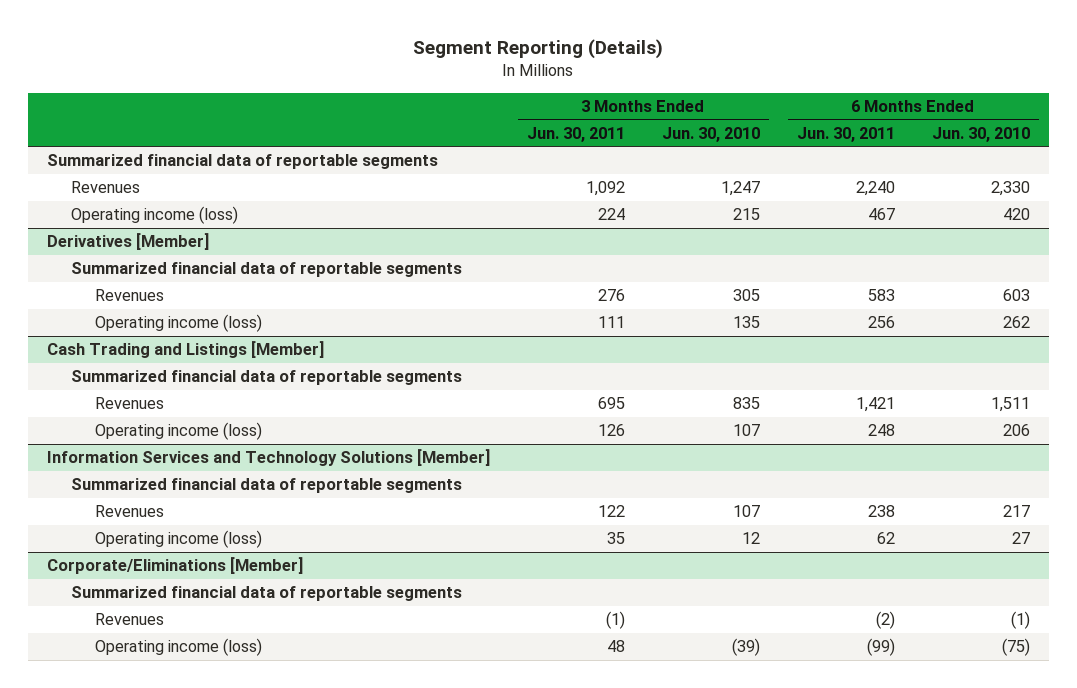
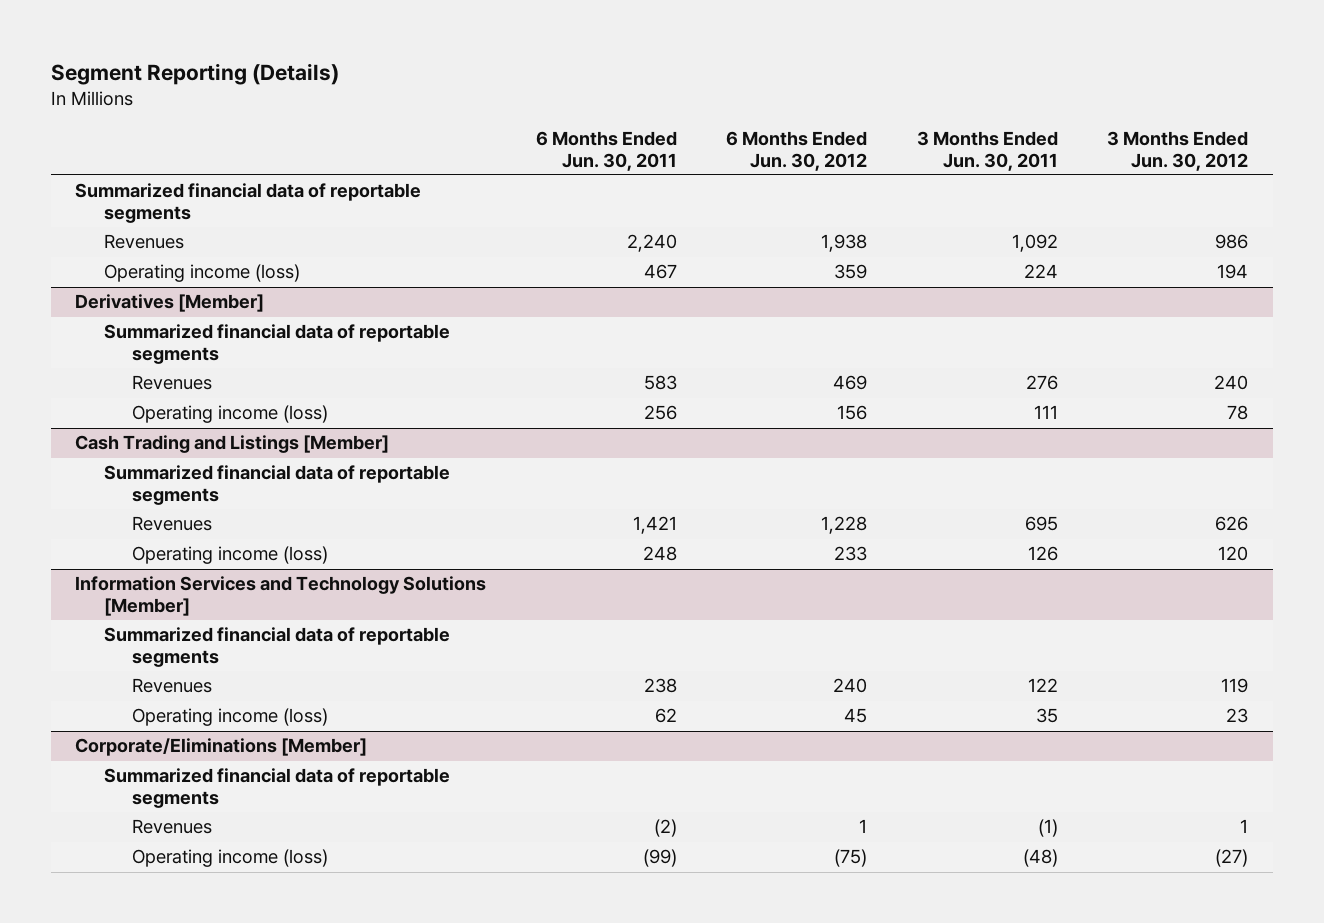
- | 3 Months Ended Jun. 30, 2011 | 3 Months Ended Jun. 30, 2010 | 6 Months Ended Jun. 30, 2011 | 6 Months Ended Jun. 30, 2010
+ | 6 Months Ended Jun. 30, 2011 | 6 Months Ended Jun. 30, 2012 | 3 Months Ended Jun. 30, 2011 | 3 Months Ended Jun. 30, 2012
@ Corporate/Eliminations [Member]
- Operating income (loss) | 48 | (39) | (99) | (75)
+ Operating income (loss) | (99) | (75) | (48) | (27)

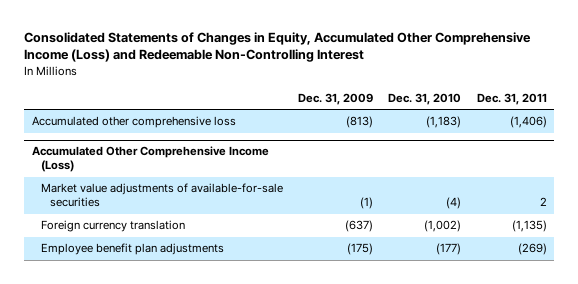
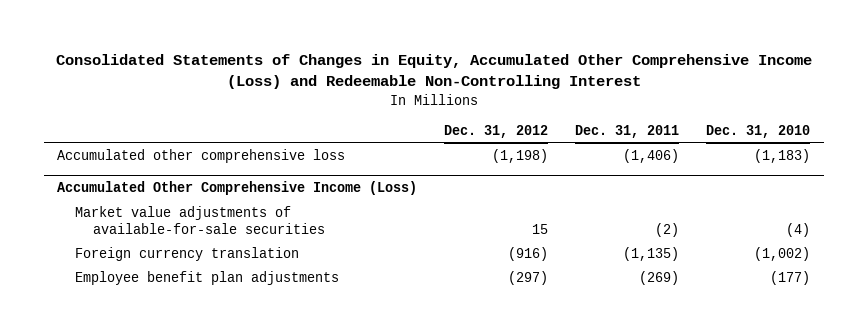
- | Dec. 31, 2009 | Dec. 31, 2010 | Dec. 31, 2011
+ | Dec. 31, 2012 | Dec. 31, 2011 | Dec. 31, 2010
@ Accumulated Other Comprehensive Income (Loss)
- Market value adjustments of available-for-sale securities | (1) | (4) | 2
+ Market value adjustments of available-for-sale securities | 15 | (2) | (4)

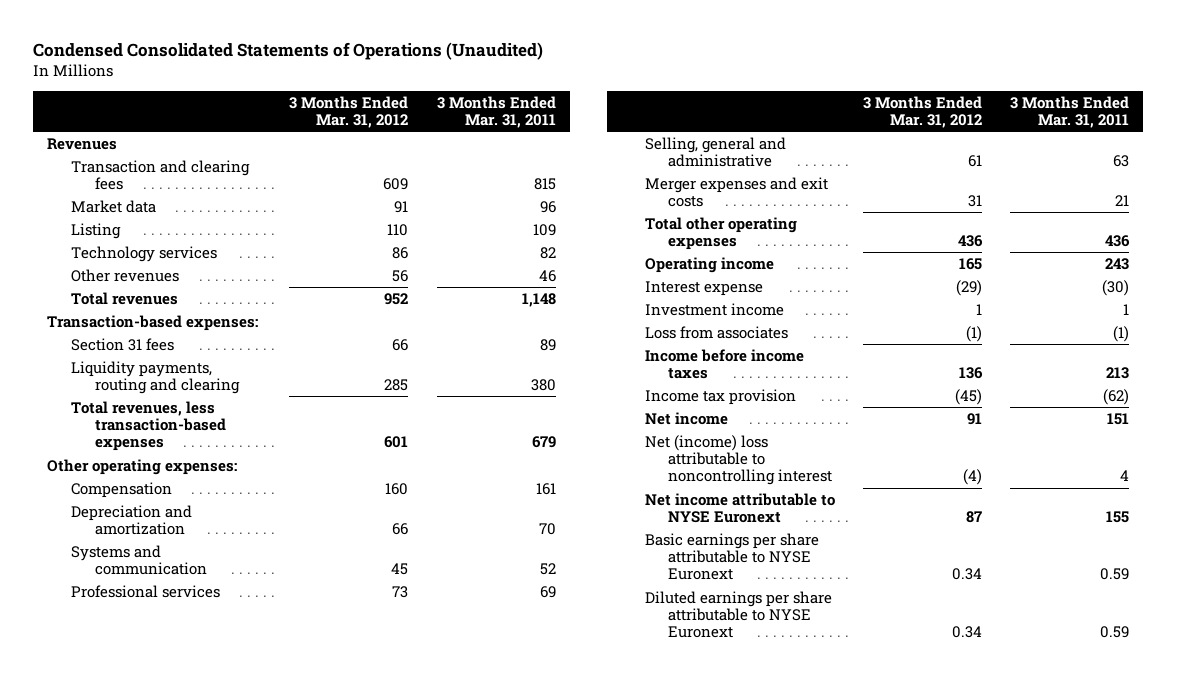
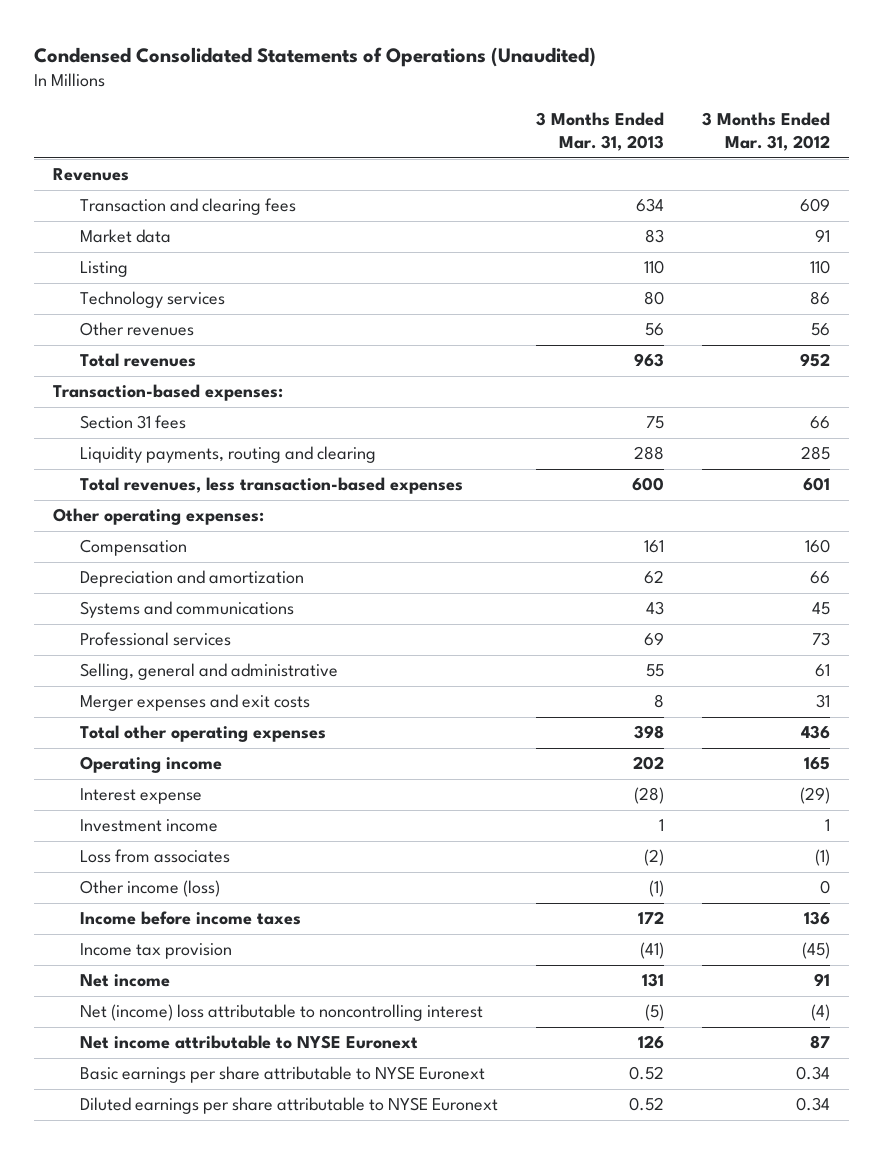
- | 3 Months Ended Mar. 31, 2012 | 3 Months Ended Mar. 31, 2011
+ | 3 Months Ended Mar. 31, 2013 | 3 Months Ended Mar. 31, 2012
- Systems and communication | 45 | 52
+ Systems and communications | 43 | 45
+ Other income (loss) | (1) | 0

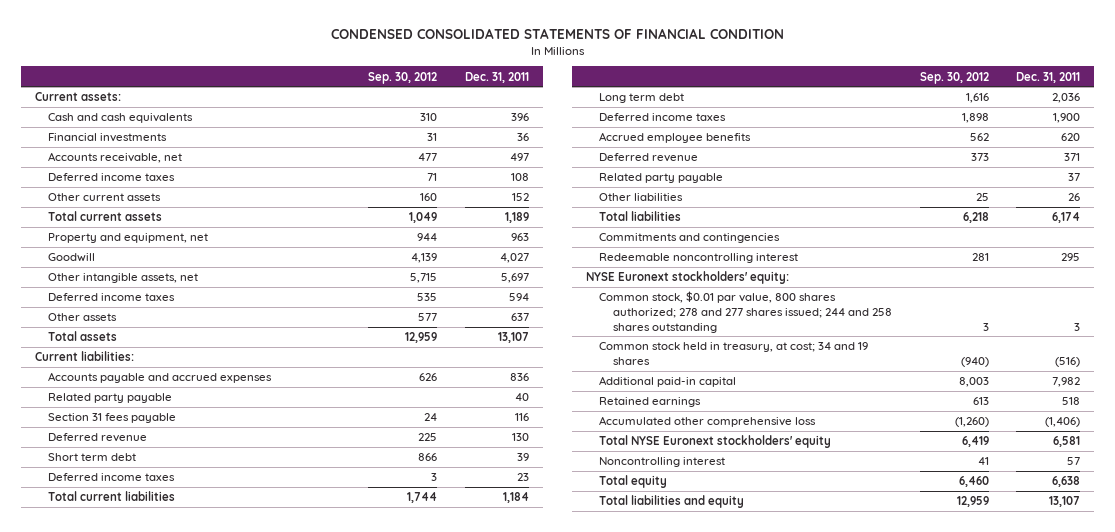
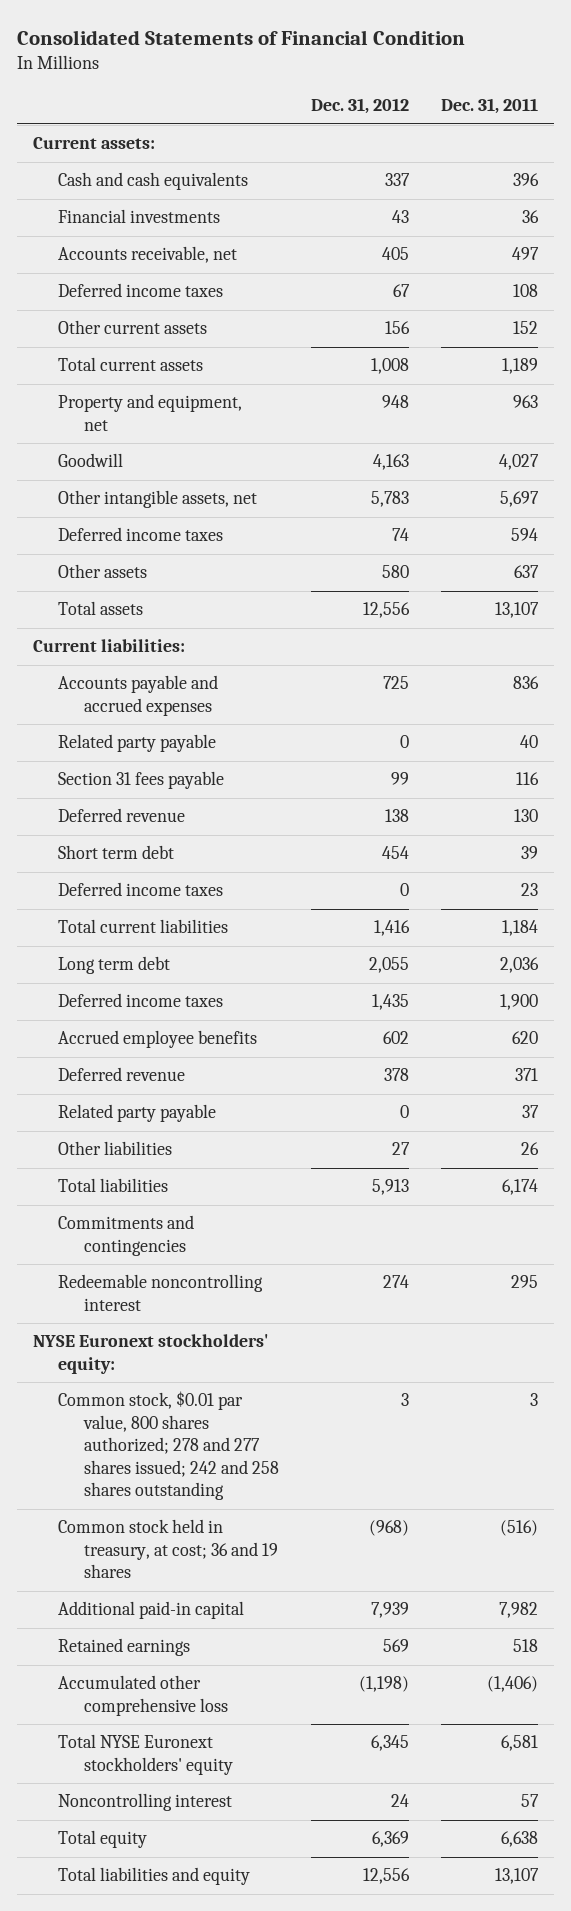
- CONDENSED CONSOLIDATED STATEMENTS OF FINANCIAL CONDITION
+ Consolidated Statements of Financial Condition
- | Sep. 30, 2012 | Dec. 31, 2011
+ | Dec. 31, 2012 | Dec. 31, 2011
- Common stock, $0.01 par value, 800 shares authorized; 278 and 277 shares issued; 244 and 258 shares outstanding | 3 | 3
- Common stock held in treasury, at cost; 34 and 19 shares | (940) | (516)
+ Common stock, $0.01 par value, 800 shares authorized; 278 and 277 shares issued; 242 and 258 shares outstanding | 3 | 3
+ Common stock held in treasury, at cost; 36 and 19 shares | (968) | (516)

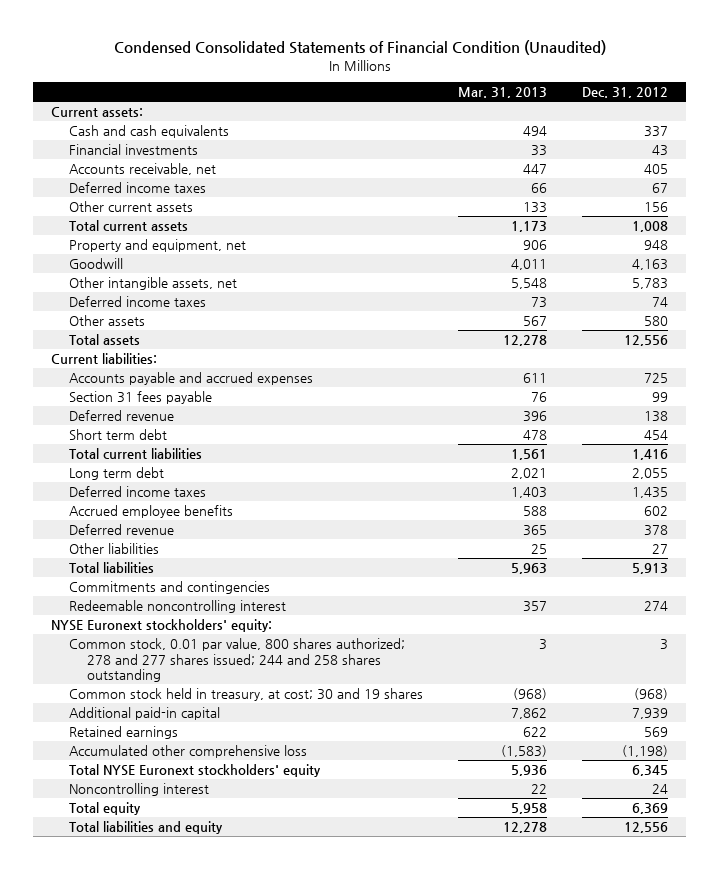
- Consolidated Statements of Financial Condition
+ Condensed Consolidated Statements of Financial Condition (Unaudited)
- | Dec. 31, 2012 | Dec. 31, 2011
+ | Mar. 31, 2013 | Dec. 31, 2012
- Related party payable | 0 | 40
- Deferred income taxes | 0 | 23
- Related party payable | 0 | 37
- Common stock, $0.01 par value, 800 shares authorized; 278 and 277 shares issued; 242 and 258 shares outstanding | 3 | 3
- Common stock held in treasury, at cost; 36 and 19 shares | (968) | (516)
+ Common stock, 0.01 par value, 800 shares authorized; 278 and 277 shares issued; 244 and 258 shares outstanding | 3 | 3
+ Common stock held in treasury, at cost; 30 and 19 shares | (968) | (968)

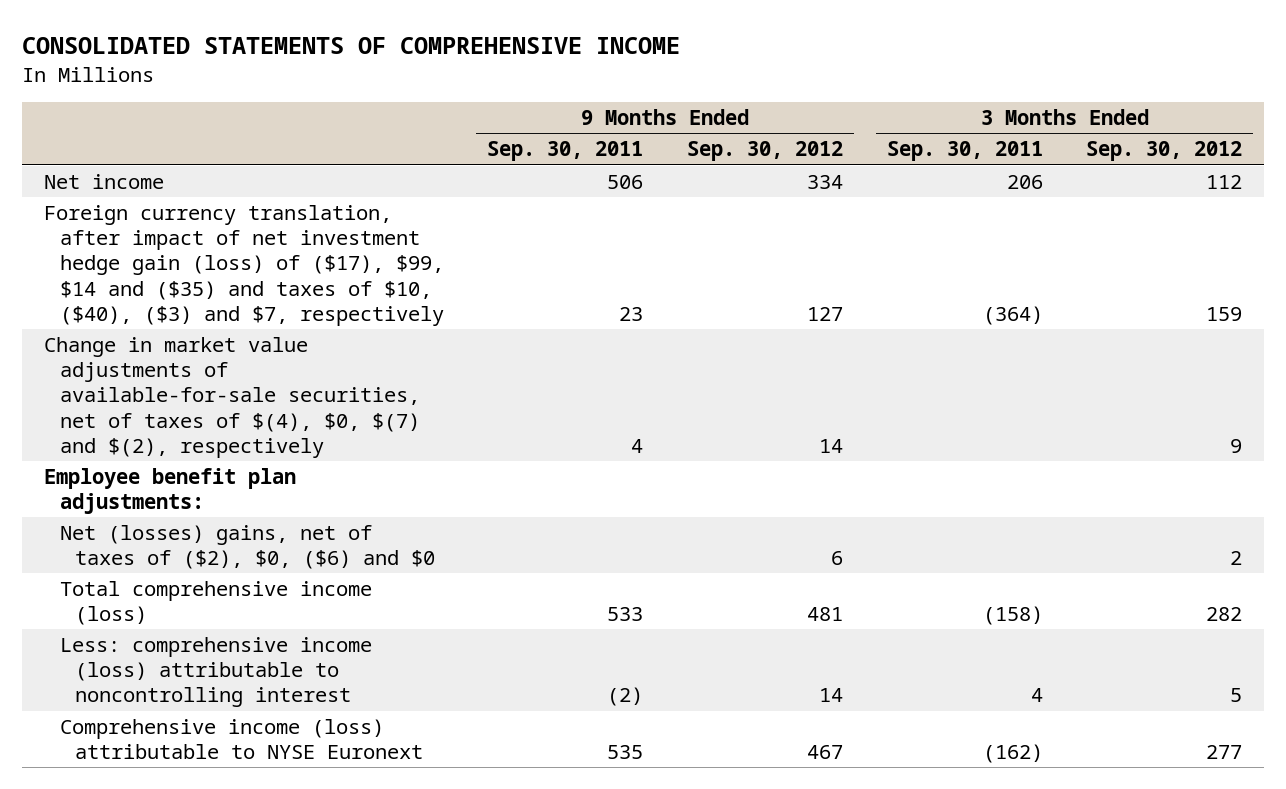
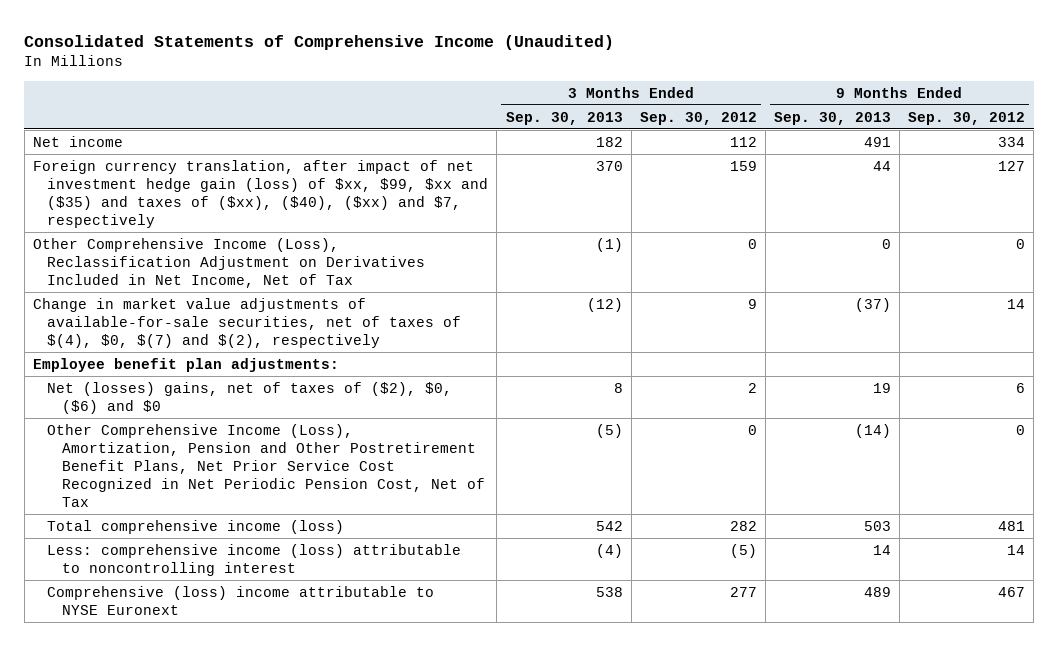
- CONSOLIDATED STATEMENTS OF COMPREHENSIVE INCOME
+ Consolidated Statements of Comprehensive Income (Unaudited)
- | 9 Months Ended Sep. 30, 2011 | 9 Months Ended Sep. 30, 2012 | 3 Months Ended Sep. 30, 2011 | 3 Months Ended Sep. 30, 2012
+ | 3 Months Ended Sep. 30, 2013 | 3 Months Ended Sep. 30, 2012 | 9 Months Ended Sep. 30, 2013 | 9 Months Ended Sep. 30, 2012
- Foreign currency translation, after impact of net investment hedge gain (loss) of ($17), $99, $14 and ($35) and taxes of $10, ($40), ($3) and $7, respectively | 23 | 127 | (364) | 159
+ Foreign currency translation, after impact of net investment hedge gain (loss) of $xx, $99, $xx and ($35) and taxes of ($xx), ($40), ($xx) and $7, respectively | 370 | 159 | 44 | 127
+ Other Comprehensive Income (Loss), Reclassification Adjustment on Derivatives Included in Net Income, Net of Tax | (1) | 0 | 0 | 0
+ Other Comprehensive Income (Loss), Amortization, Pension and Other Postretirement Benefit Plans, Net Prior Service Cost Recognized in Net Periodic Pension Cost, Net of Tax | (5) | 0 | (14) | 0
- Less: comprehensive income (loss) attributable to noncontrolling interest | (2) | 14 | 4 | 5
- Comprehensive income (loss) attributable to NYSE Euronext | 535 | 467 | (162) | 277
+ Less: comprehensive income (loss) attributable to noncontrolling interest | (4) | (5) | 14 | 14
+ Comprehensive (loss) income attributable to NYSE Euronext | 538 | 277 | 489 | 467

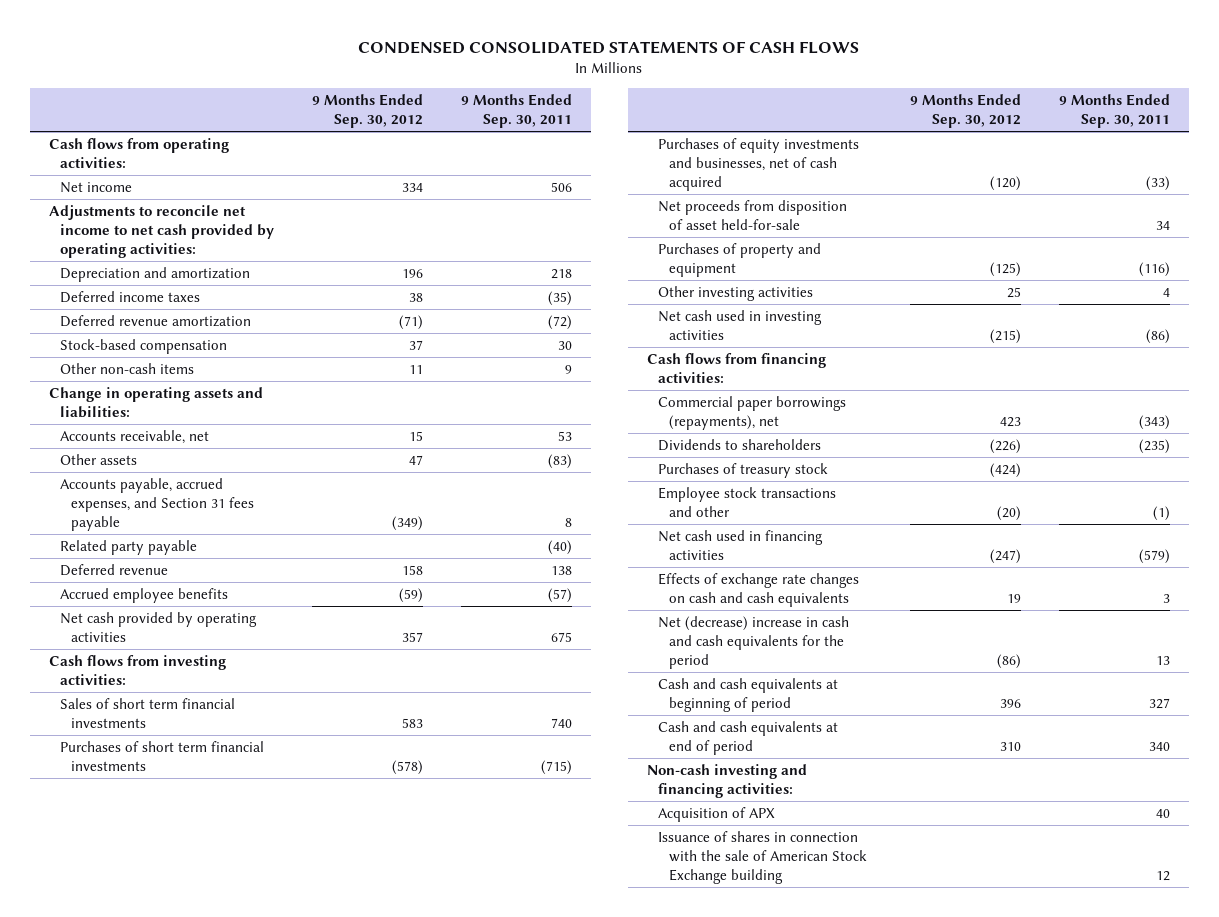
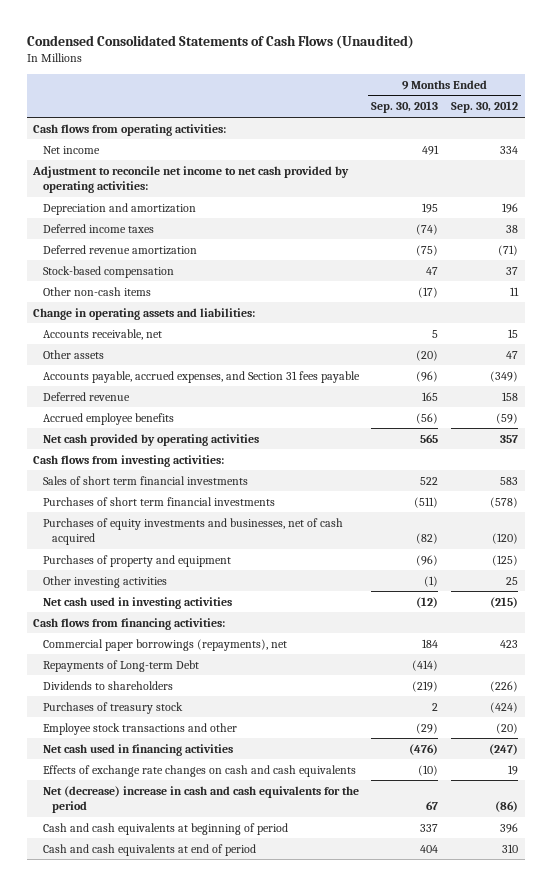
- CONDENSED CONSOLIDATED STATEMENTS OF CASH FLOWS
+ Condensed Consolidated Statements of Cash Flows (Unaudited)
- | 9 Months Ended Sep. 30, 2012 | 9 Months Ended Sep. 30, 2011
+ | 9 Months Ended Sep. 30, 2013 | 9 Months Ended Sep. 30, 2012
- Adjustments to reconcile net income to net cash provided by operating activities:
+ Adjustment to reconcile net income to net cash provided by operating activities:
- Related party payable | | (40)
- Net proceeds from disposition of asset held-for-sale | | 34
+ Repayments of Long-term Debt | (414) |
- Non-cash investing and financing activities:
- Acquisition of APX | | 40
- Issuance of shares in connection with the sale of American Stock Exchange building | | 12

